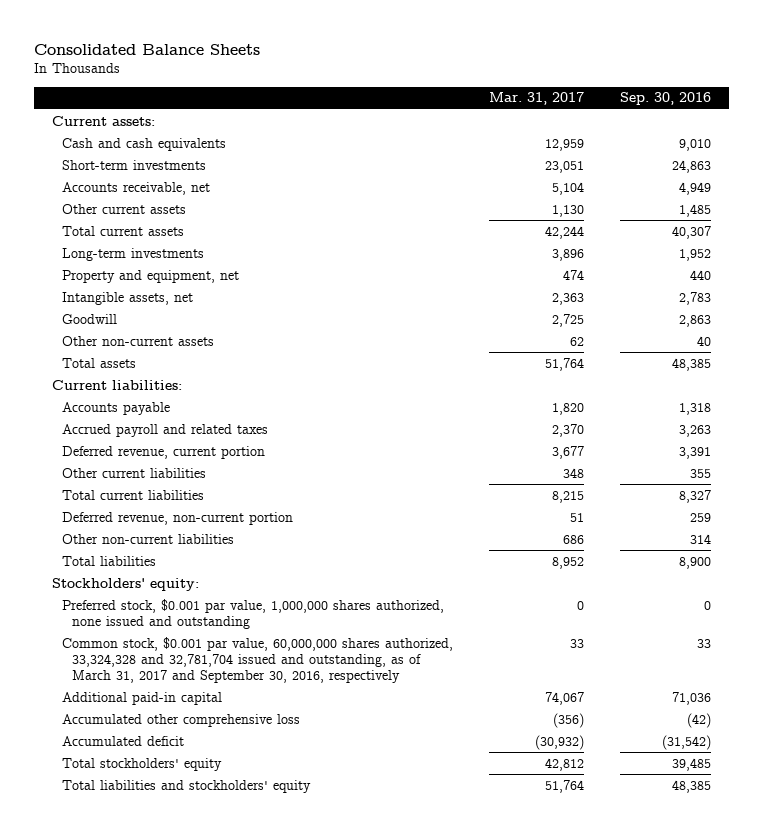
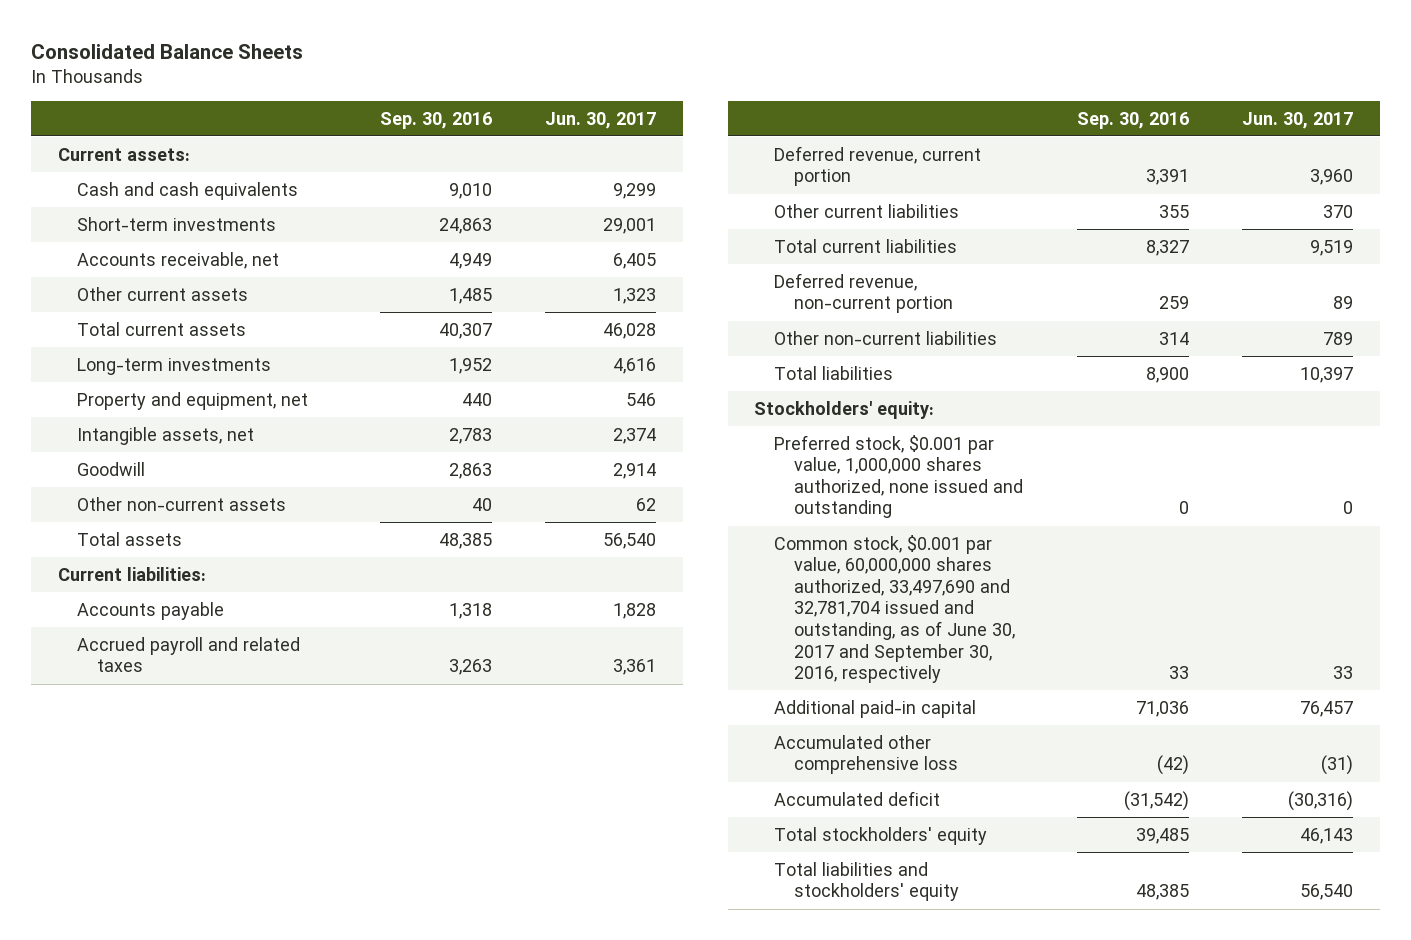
- | Mar. 31, 2017 | Sep. 30, 2016
+ | Sep. 30, 2016 | Jun. 30, 2017
- Common stock, $0.001 par value, 60,000,000 shares authorized, 33,324,328 and 32,781,704 issued and outstanding, as of March 31, 2017 and September 30, 2016, respectively | 33 | 33
+ Common stock, $0.001 par value, 60,000,000 shares authorized, 33,497,690 and 32,781,704 issued and outstanding, as of June 30, 2017 and September 30, 2016, respectively | 33 | 33

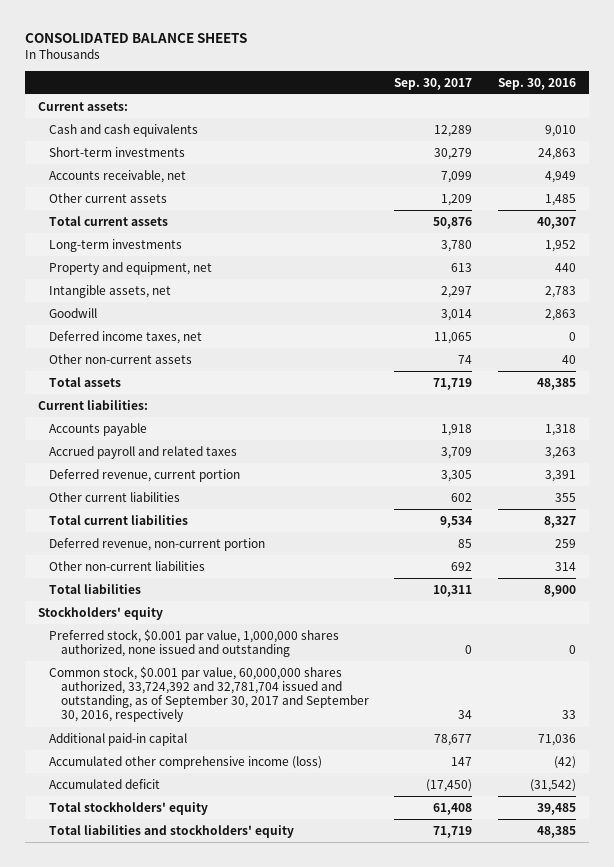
- Consolidated Balance Sheets
+ CONSOLIDATED BALANCE SHEETS
- | Sep. 30, 2016 | Jun. 30, 2017
+ | Sep. 30, 2017 | Sep. 30, 2016
+ Deferred income taxes, net | 11,065 | 0
- Stockholders' equity:
+ Stockholders' equity
- Common stock, $0.001 par value, 60,000,000 shares authorized, 33,497,690 and 32,781,704 issued and outstanding, as of June 30, 2017 and September 30, 2016, respectively | 33 | 33
+ Common stock, $0.001 par value, 60,000,000 shares authorized, 33,724,392 and 32,781,704 issued and outstanding, as of September 30, 2017 and September 30, 2016, respectively | 34 | 33
- Accumulated other comprehensive loss | (42) | (31)
+ Accumulated other comprehensive income (loss) | 147 | (42)

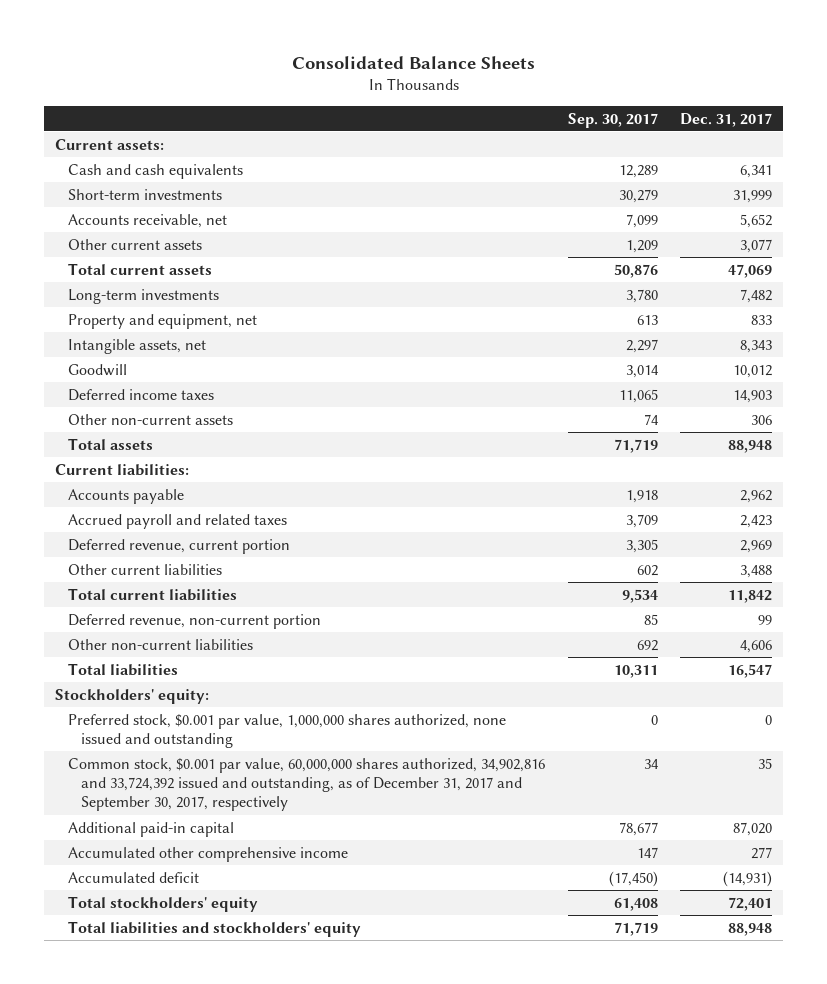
- CONSOLIDATED BALANCE SHEETS
+ Consolidated Balance Sheets
- | Sep. 30, 2017 | Sep. 30, 2016
+ | Sep. 30, 2017 | Dec. 31, 2017
- Deferred income taxes, net | 11,065 | 0
+ Deferred income taxes | 11,065 | 14,903
- Stockholders' equity
+ Stockholders' equity:
- Common stock, $0.001 par value, 60,000,000 shares authorized, 33,724,392 and 32,781,704 issued and outstanding, as of September 30, 2017 and September 30, 2016, respectively | 34 | 33
+ Common stock, $0.001 par value, 60,000,000 shares authorized, 34,902,816 and 33,724,392 issued and outstanding, as of December 31, 2017 and September 30, 2017, respectively | 34 | 35
- Accumulated other comprehensive income (loss) | 147 | (42)
+ Accumulated other comprehensive income | 147 | 277

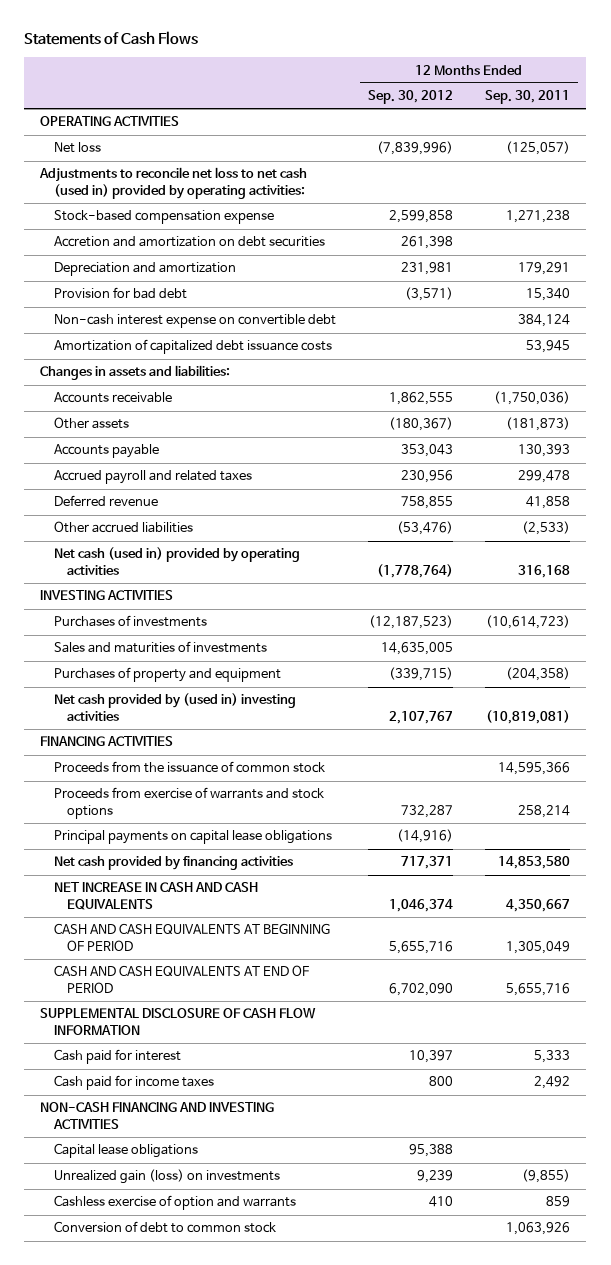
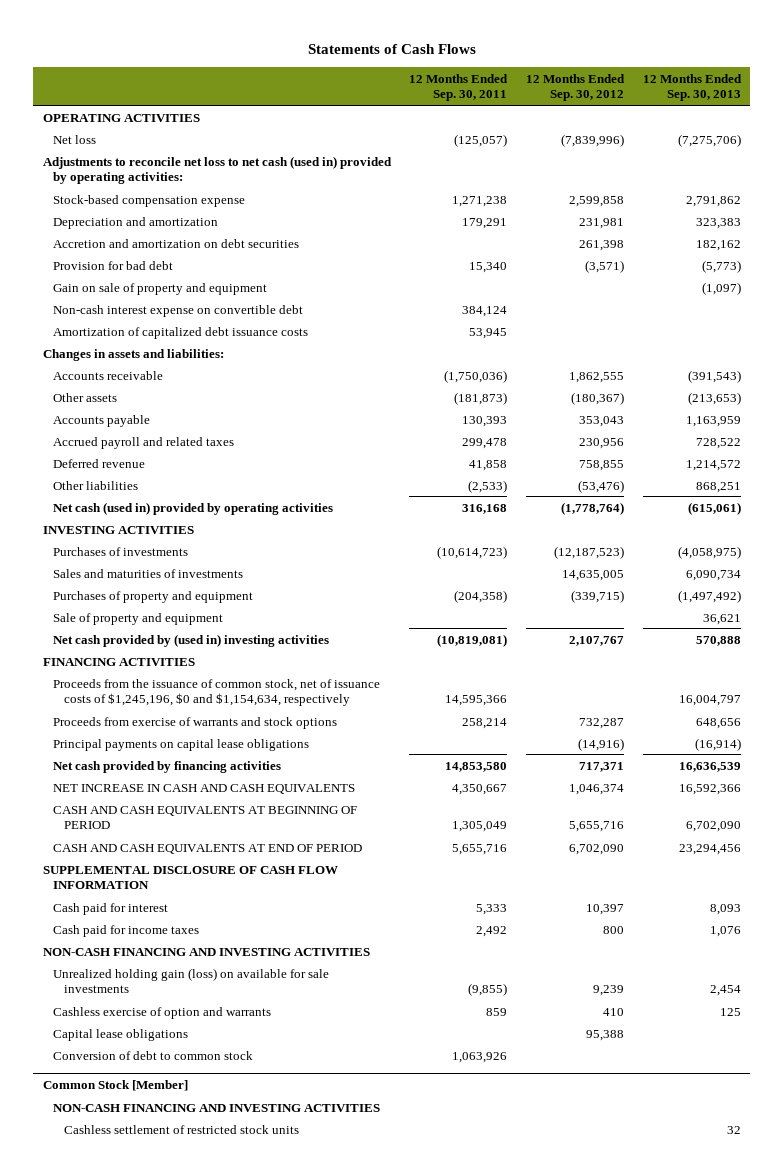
- | 12 Months Ended Sep. 30, 2012 | 12 Months Ended Sep. 30, 2011
+ | 12 Months Ended Sep. 30, 2011 | 12 Months Ended Sep. 30, 2012 | 12 Months Ended Sep. 30, 2013
moved down: Accretion and amortization on debt securities | | 261,398 | 182,162
+ Gain on sale of property and equipment | | | (1,097)
- Other accrued liabilities | (53,476) | (2,533)
+ Other liabilities | (2,533) | (53,476) | 868,251
+ Sale of property and equipment | | | 36,621
- Proceeds from the issuance of common stock | | 14,595,366
+ Proceeds from the issuance of common stock, net of issuance costs of $1,245,196, $0 and $1,154,634, respectively | 14,595,366 | | 16,004,797
- Unrealized gain (loss) on investments | 9,239 | (9,855)
+ Unrealized holding gain (loss) on available for sale investments | (9,855) | 9,239 | 2,454
moved down: Capital lease obligations | | 95,388 |
+ Common Stock [Member]
+ NON-CASH FINANCING AND INVESTING ACTIVITIES
+ Cashless settlement of restricted stock units | | | 32

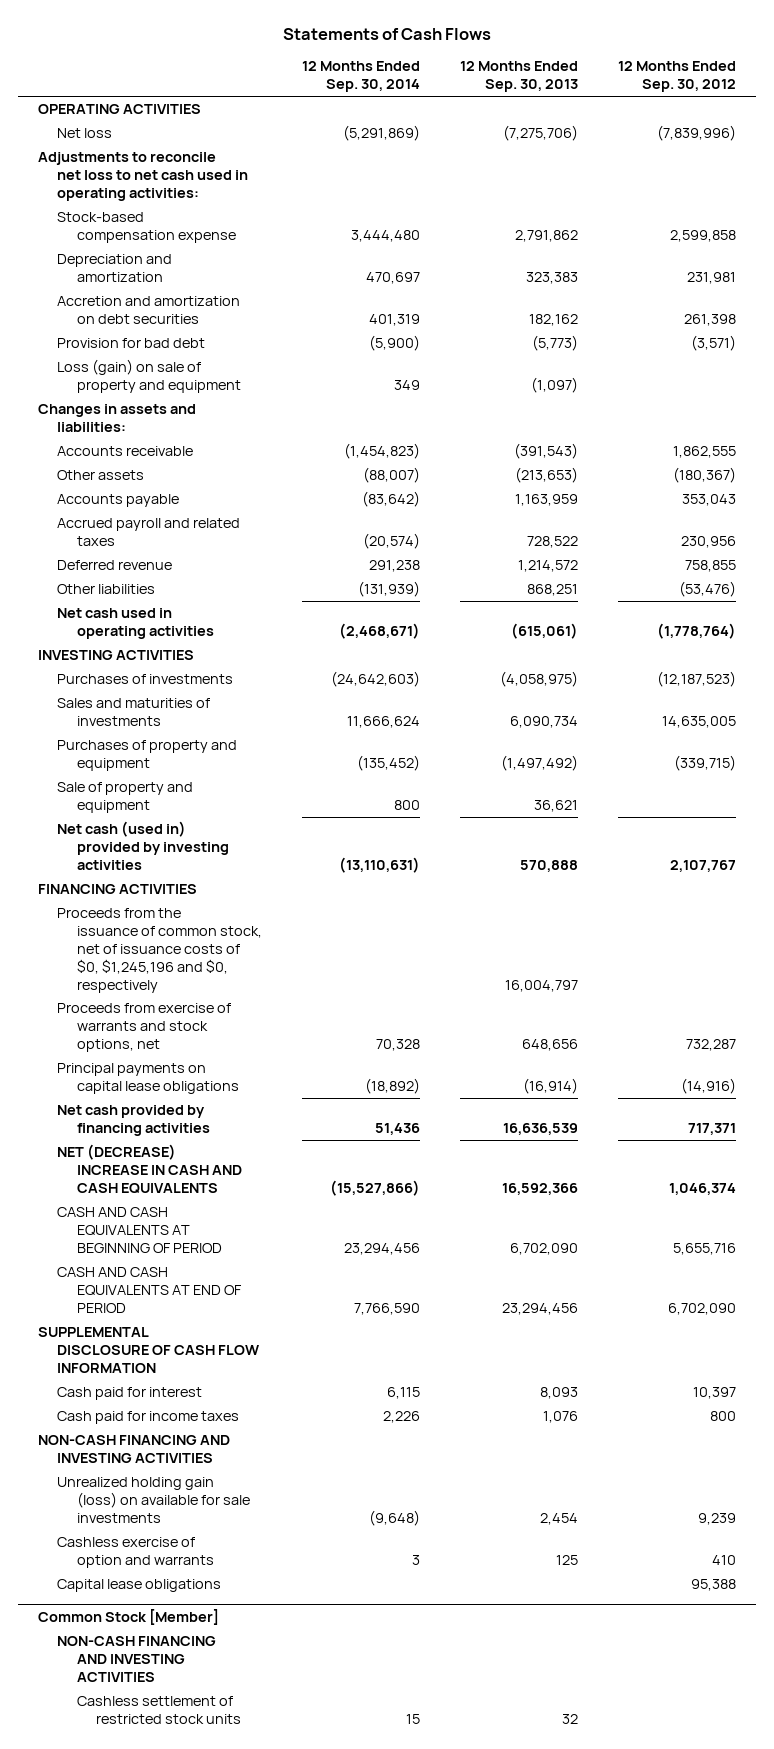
- | 12 Months Ended Sep. 30, 2011 | 12 Months Ended Sep. 30, 2012 | 12 Months Ended Sep. 30, 2013
+ | 12 Months Ended Sep. 30, 2014 | 12 Months Ended Sep. 30, 2013 | 12 Months Ended Sep. 30, 2012
- Adjustments to reconcile net loss to net cash (used in) provided by operating activities:
+ Adjustments to reconcile net loss to net cash used in operating activities:
- Gain on sale of property and equipment | | | (1,097)
- Non-cash interest expense on convertible debt | 384,124 | |
- Amortization of capitalized debt issuance costs | 53,945 | |
+ Loss (gain) on sale of property and equipment | 349 | (1,097) |
- Net cash (used in) provided by operating activities | 316,168 | (1,778,764) | (615,061)
+ Net cash used in operating activities | (2,468,671) | (615,061) | (1,778,764)
- Net cash provided by (used in) investing activities | (10,819,081) | 2,107,767 | 570,888
+ Net cash (used in) provided by investing activities | (13,110,631) | 570,888 | 2,107,767
- Proceeds from the issuance of common stock, net of issuance costs of $1,245,196, $0 and $1,154,634, respectively | 14,595,366 | | 16,004,797
- Proceeds from exercise of warrants and stock options | 258,214 | 732,287 | 648,656
+ Proceeds from the issuance of common stock, net of issuance costs of $0, $1,245,196 and $0, respectively | | 16,004,797 |
+ Proceeds from exercise of warrants and stock options, net | 70,328 | 648,656 | 732,287
- NET INCREASE IN CASH AND CASH EQUIVALENTS | 4,350,667 | 1,046,374 | 16,592,366
+ NET (DECREASE) INCREASE IN CASH AND CASH EQUIVALENTS | (15,527,866) | 16,592,366 | 1,046,374
- Conversion of debt to common stock | 1,063,926 | |

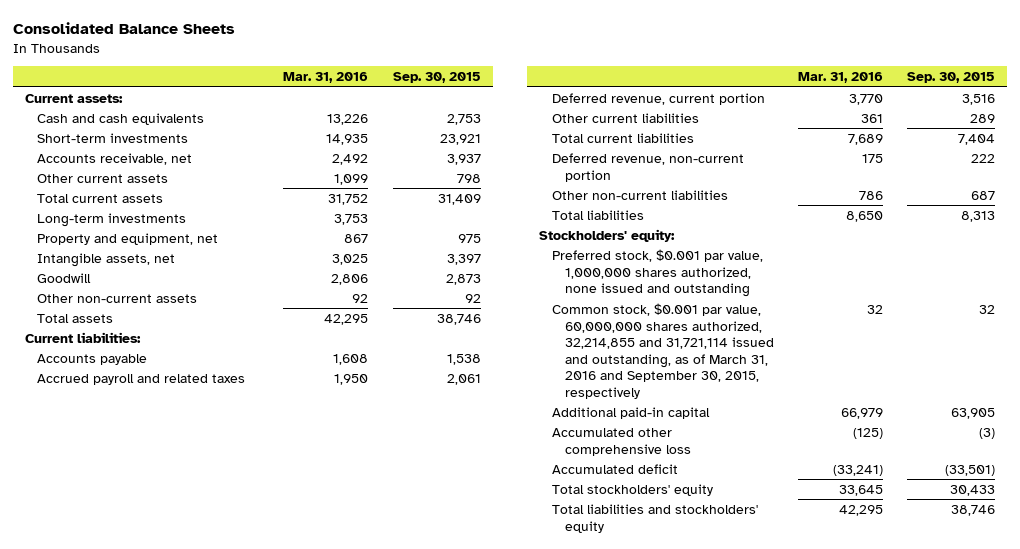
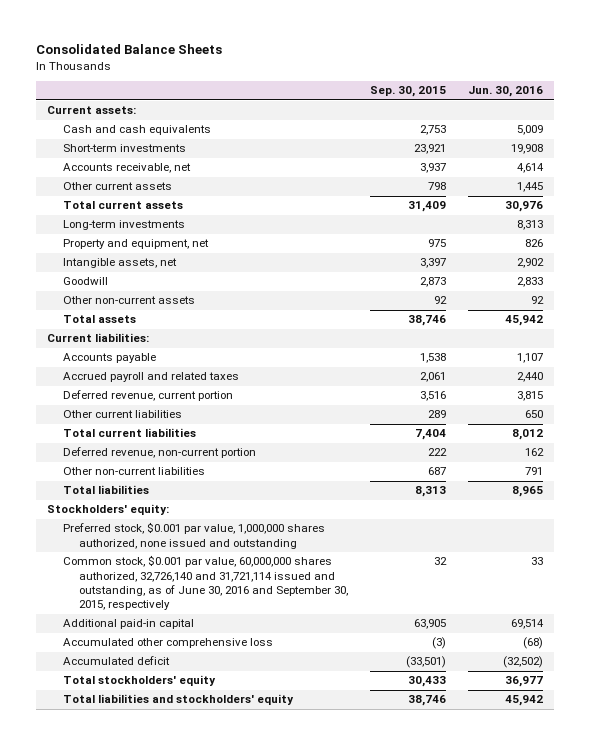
- | Mar. 31, 2016 | Sep. 30, 2015
+ | Sep. 30, 2015 | Jun. 30, 2016
- Common stock, $0.001 par value, 60,000,000 shares authorized, 32,214,855 and 31,721,114 issued and outstanding, as of March 31, 2016 and September 30, 2015, respectively | 32 | 32
+ Common stock, $0.001 par value, 60,000,000 shares authorized, 32,726,140 and 31,721,114 issued and outstanding, as of June 30, 2016 and September 30, 2015, respectively | 32 | 33

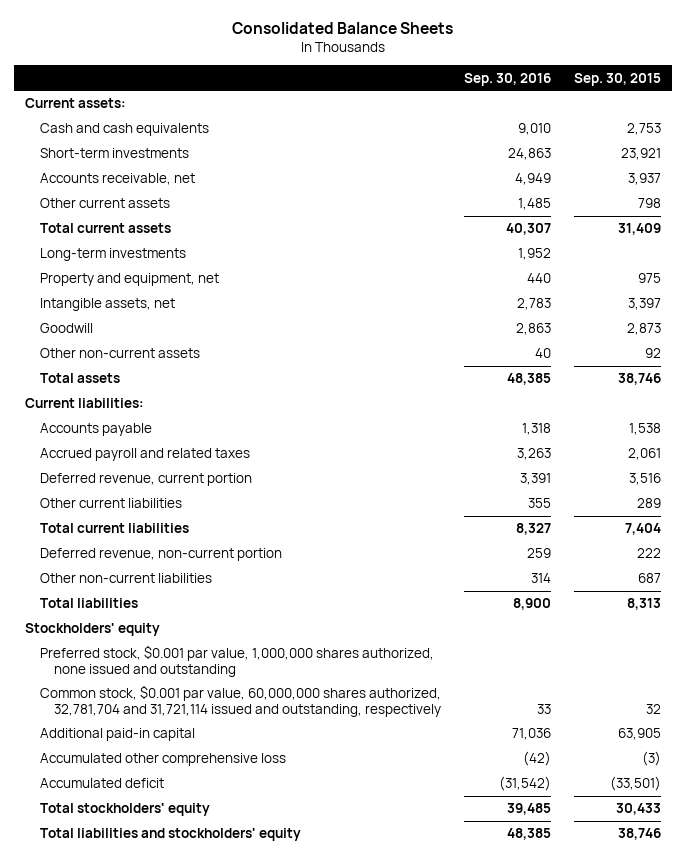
- | Sep. 30, 2015 | Jun. 30, 2016
+ | Sep. 30, 2016 | Sep. 30, 2015
- Stockholders' equity:
+ Stockholders' equity
- Common stock, $0.001 par value, 60,000,000 shares authorized, 32,726,140 and 31,721,114 issued and outstanding, as of June 30, 2016 and September 30, 2015, respectively | 32 | 33
+ Common stock, $0.001 par value, 60,000,000 shares authorized, 32,781,704 and 31,721,114 issued and outstanding, respectively | 33 | 32

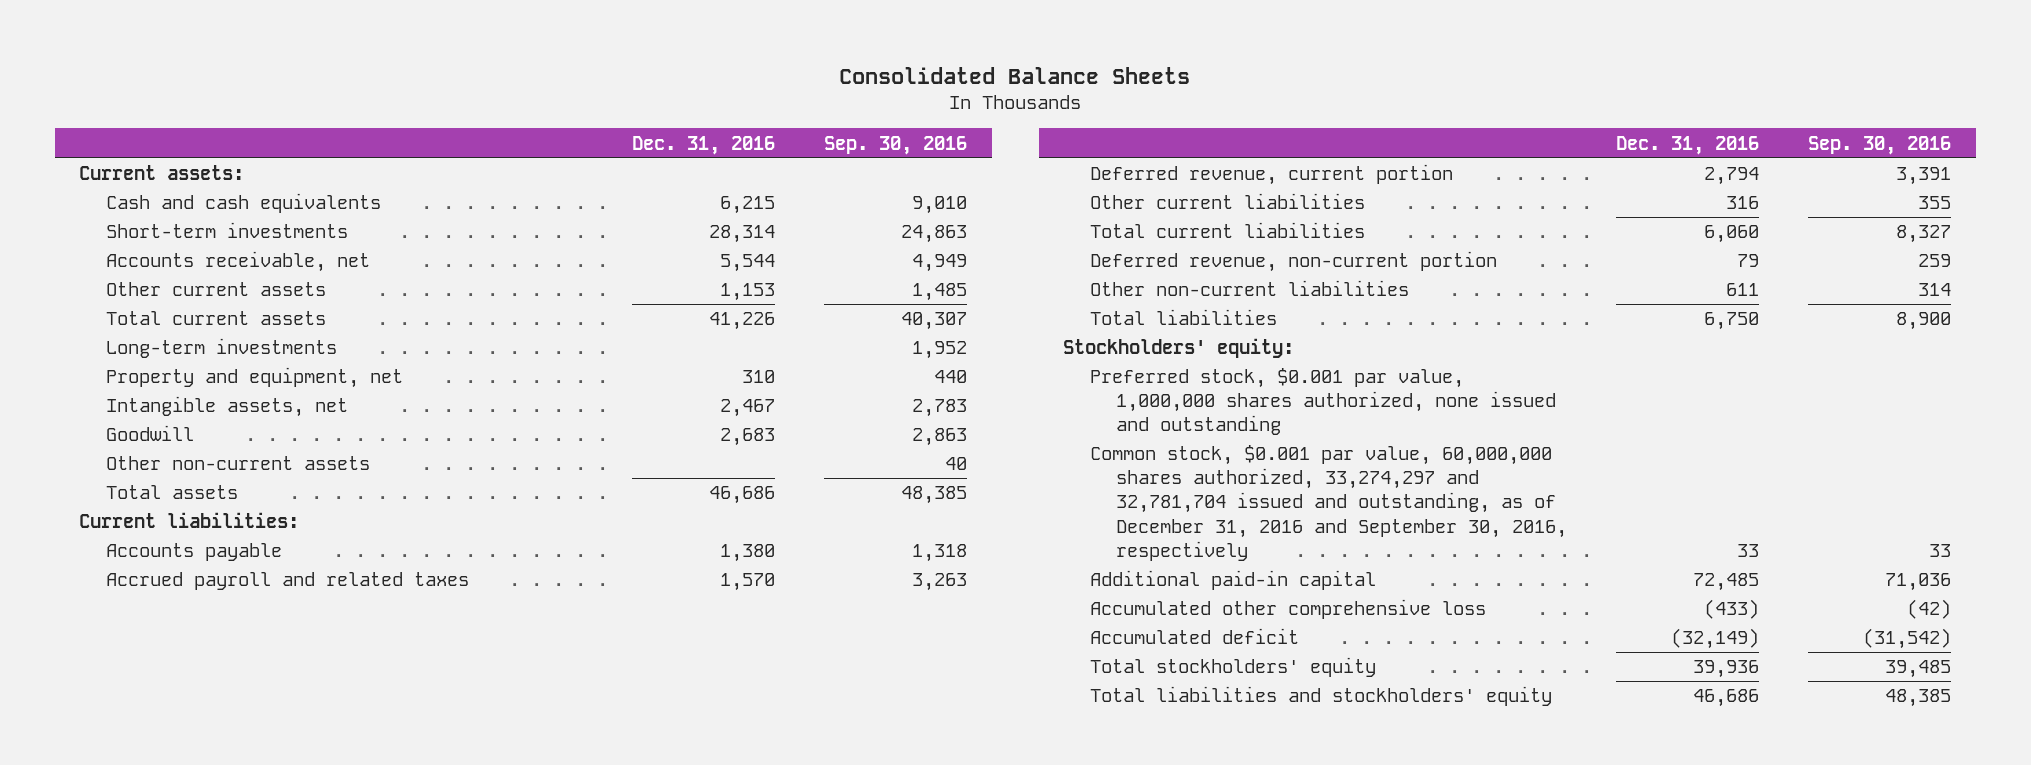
- | Sep. 30, 2016 | Sep. 30, 2015
+ | Dec. 31, 2016 | Sep. 30, 2016
- Stockholders' equity
+ Stockholders' equity:
- Common stock, $0.001 par value, 60,000,000 shares authorized, 32,781,704 and 31,721,114 issued and outstanding, respectively | 33 | 32
+ Common stock, $0.001 par value, 60,000,000 shares authorized, 33,274,297 and 32,781,704 issued and outstanding, as of December 31, 2016 and September 30, 2016, respectively | 33 | 33

